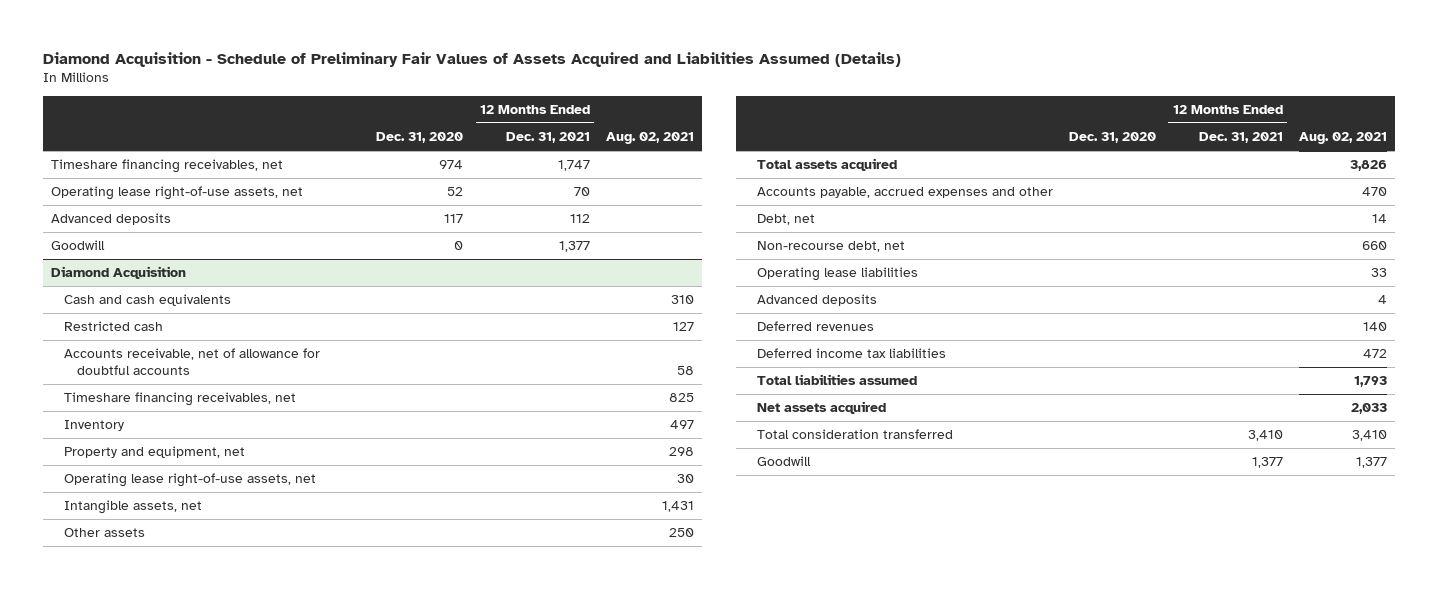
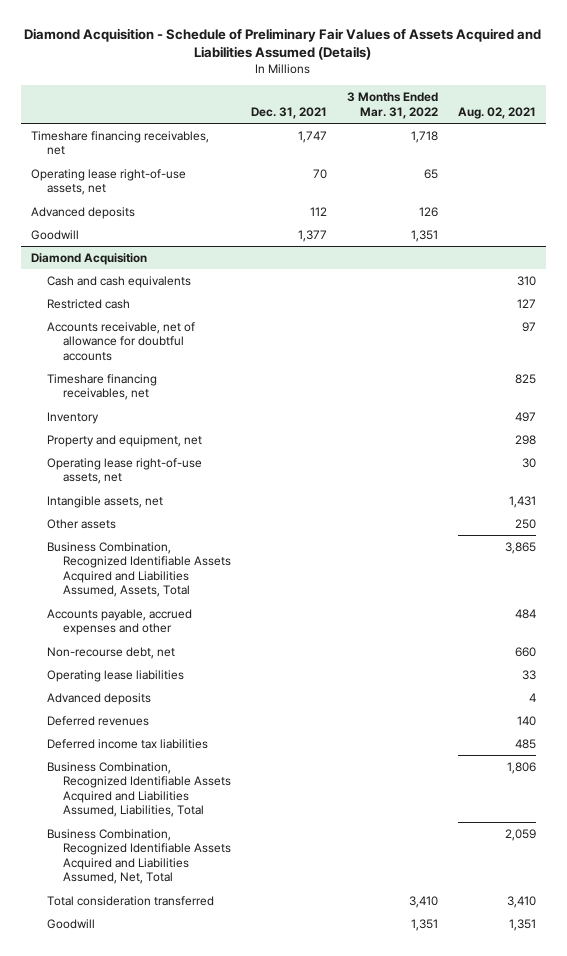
- | Dec. 31, 2020 | 12 Months Ended Dec. 31, 2021 | Aug. 02, 2021
+ | Dec. 31, 2021 | 3 Months Ended Mar. 31, 2022 | Aug. 02, 2021
@ Diamond Acquisition
- Accounts receivable, net of allowance for doubtful accounts | | | 58
+ Accounts receivable, net of allowance for doubtful accounts | | | 97
- Total assets acquired | | | 3,826
- Accounts payable, accrued expenses and other | | | 470
- Debt, net | | | 14
+ Business Combination, Recognized Identifiable Assets Acquired and Liabilities Assumed, Assets, Total | | | 3,865
+ Accounts payable, accrued expenses and other | | | 484
- Deferred income tax liabilities | | | 472
- Total liabilities assumed | | | 1,793
- Net assets acquired | | | 2,033
+ Deferred income tax liabilities | | | 485
+ Business Combination, Recognized Identifiable Assets Acquired and Liabilities Assumed, Liabilities, Total | | | 1,806
+ Business Combination, Recognized Identifiable Assets Acquired and Liabilities Assumed, Net, Total | | | 2,059
- Goodwill | | 1,377 | 1,377
+ Goodwill | | 1,351 | 1,351

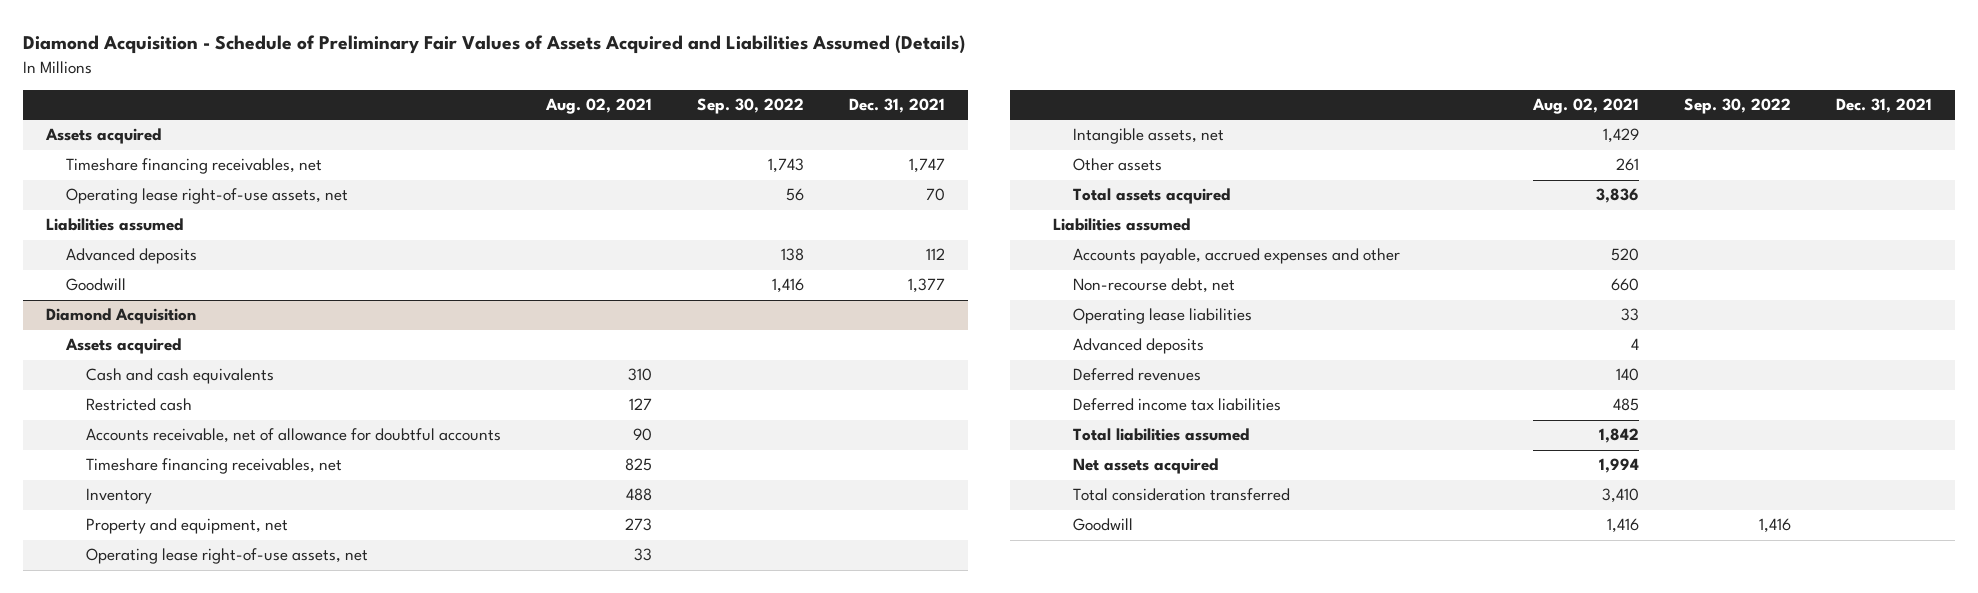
- | Dec. 31, 2021 | 3 Months Ended Mar. 31, 2022 | Aug. 02, 2021
+ | Aug. 02, 2021 | Sep. 30, 2022 | Dec. 31, 2021
+ Assets acquired
+ Liabilities assumed
@ Diamond Acquisition
+ Assets acquired
- Accounts receivable, net of allowance for doubtful accounts | | | 97
+ Accounts receivable, net of allowance for doubtful accounts | 90 | |
- Inventory | | | 497
- Property and equipment, net | | | 298
- Operating lease right-of-use assets, net | | | 30
- Intangible assets, net | | | 1,431
- Other assets | | | 250
- Business Combination, Recognized Identifiable Assets Acquired and Liabilities Assumed, Assets, Total | | | 3,865
- Accounts payable, accrued expenses and other | | | 484
+ Inventory | 488 | |
+ Property and equipment, net | 273 | |
+ Operating lease right-of-use assets, net | 33 | |
+ Intangible assets, net | 1,429 | |
+ Other assets | 261 | |
+ Total assets acquired | 3,836 | |
+ Liabilities assumed
+ Accounts payable, accrued expenses and other | 520 | |
- Business Combination, Recognized Identifiable Assets Acquired and Liabilities Assumed, Liabilities, Total | | | 1,806
- Business Combination, Recognized Identifiable Assets Acquired and Liabilities Assumed, Net, Total | | | 2,059
+ Total liabilities assumed | 1,842 | |
+ Net assets acquired | 1,994 | |
- Goodwill | | 1,351 | 1,351
+ Goodwill | 1,416 | 1,416 |

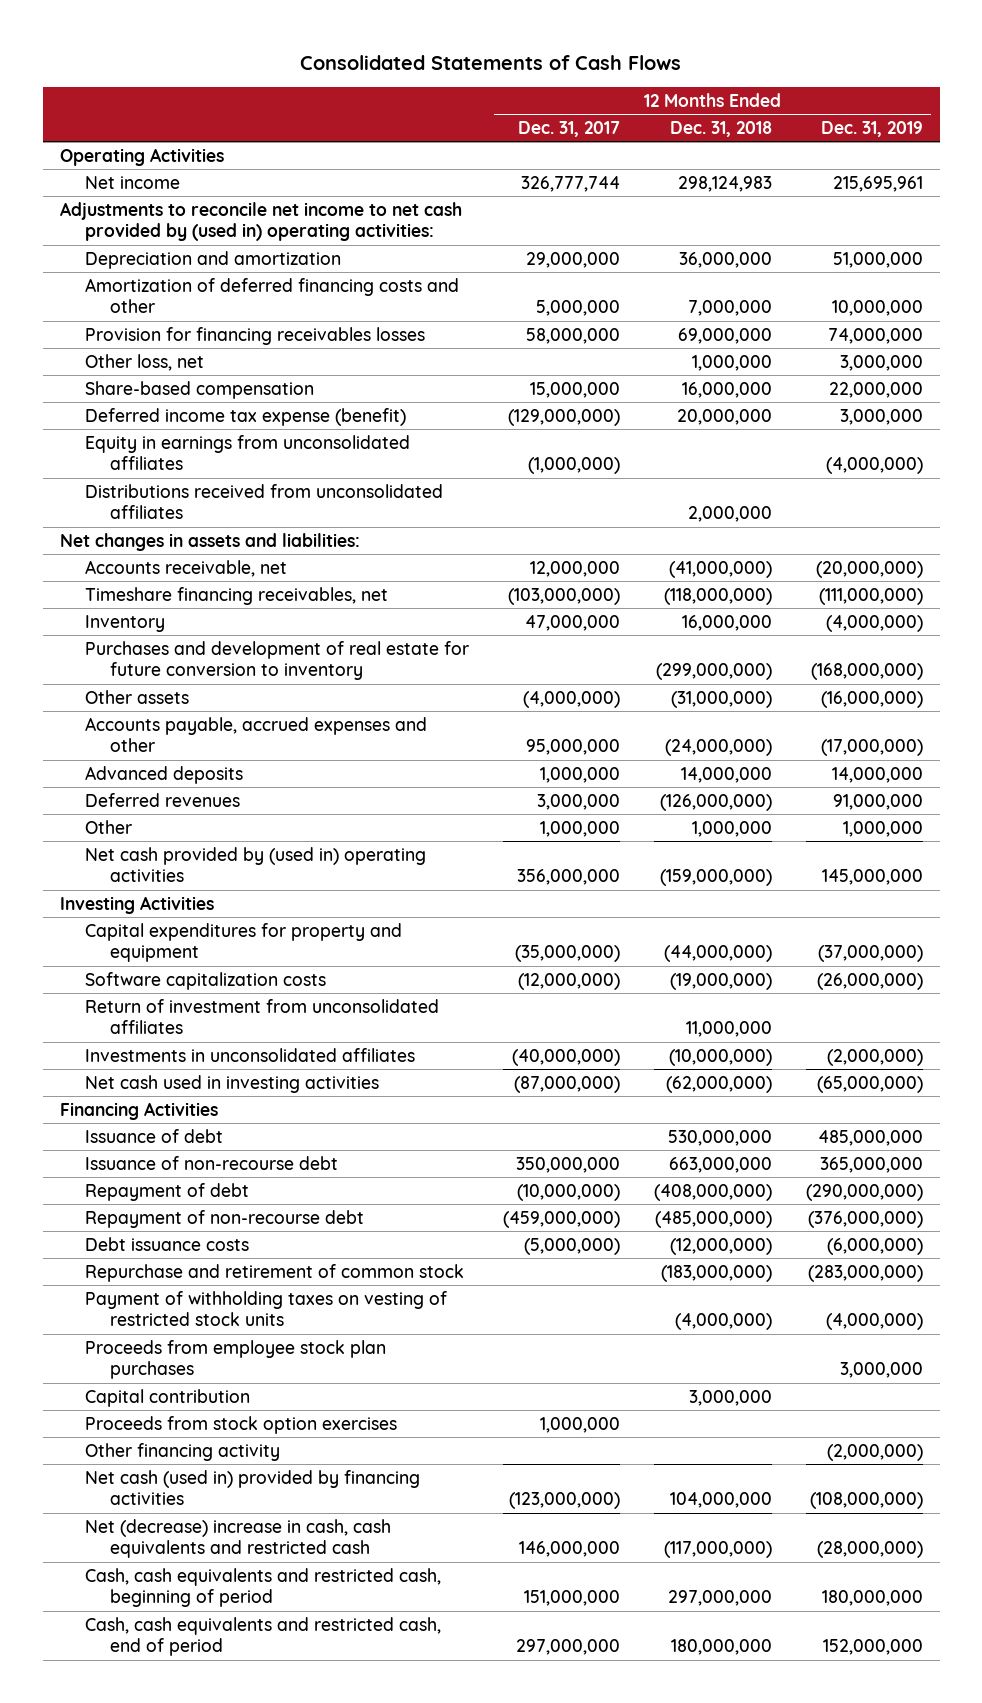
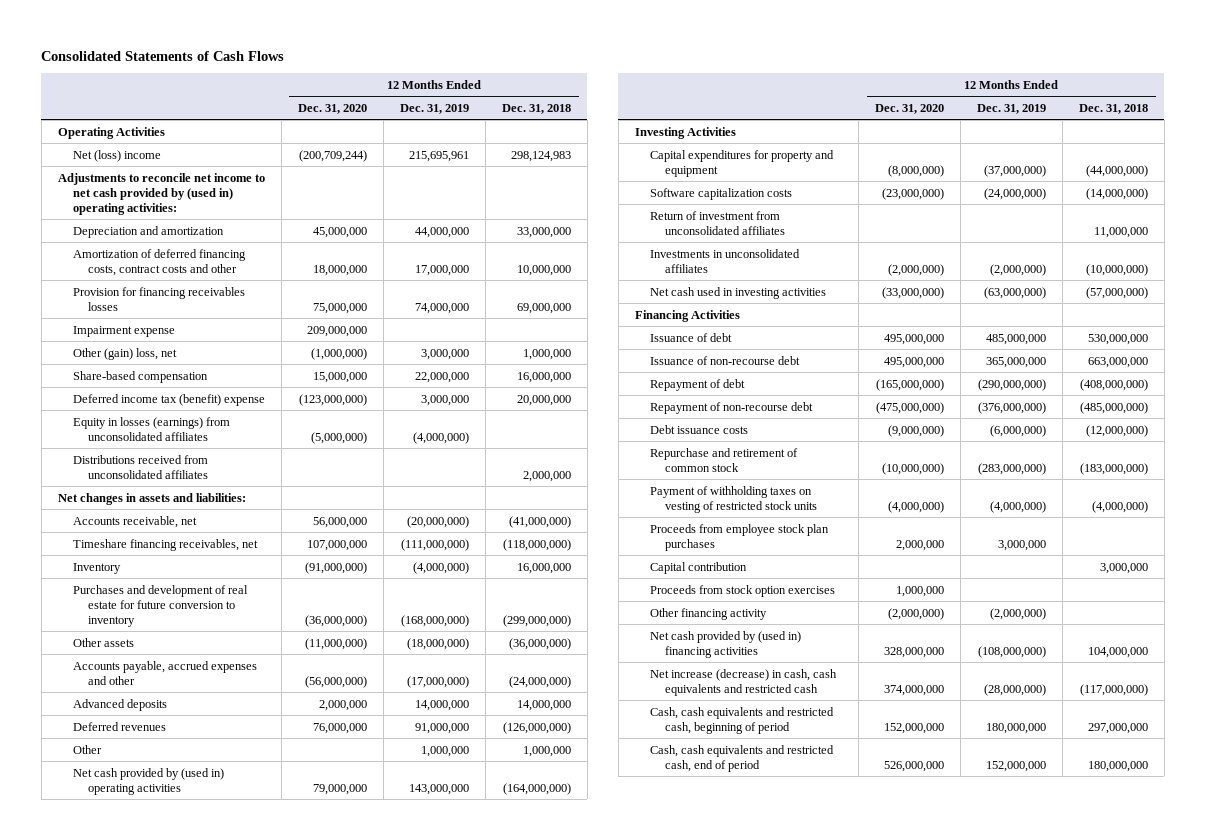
- | 12 Months Ended Dec. 31, 2017 | 12 Months Ended Dec. 31, 2018 | 12 Months Ended Dec. 31, 2019
+ | 12 Months Ended Dec. 31, 2020 | 12 Months Ended Dec. 31, 2019 | 12 Months Ended Dec. 31, 2018
- Net income | 326,777,744 | 298,124,983 | 215,695,961
+ Net (loss) income | (200,709,244) | 215,695,961 | 298,124,983
- Depreciation and amortization | 29,000,000 | 36,000,000 | 51,000,000
- Amortization of deferred financing costs and other | 5,000,000 | 7,000,000 | 10,000,000
+ Depreciation and amortization | 45,000,000 | 44,000,000 | 33,000,000
+ Amortization of deferred financing costs, contract costs and other | 18,000,000 | 17,000,000 | 10,000,000
- Other loss, net | | 1,000,000 | 3,000,000
+ Impairment expense | 209,000,000 | |
+ Other (gain) loss, net | (1,000,000) | 3,000,000 | 1,000,000
- Deferred income tax expense (benefit) | (129,000,000) | 20,000,000 | 3,000,000
- Equity in earnings from unconsolidated affiliates | (1,000,000) | | (4,000,000)
+ Deferred income tax (benefit) expense | (123,000,000) | 3,000,000 | 20,000,000
+ Equity in losses (earnings) from unconsolidated affiliates | (5,000,000) | (4,000,000) |
- Other assets | (4,000,000) | (31,000,000) | (16,000,000)
+ Other assets | (11,000,000) | (18,000,000) | (36,000,000)
- Net cash provided by (used in) operating activities | 356,000,000 | (159,000,000) | 145,000,000
+ Net cash provided by (used in) operating activities | 79,000,000 | 143,000,000 | (164,000,000)
- Software capitalization costs | (12,000,000) | (19,000,000) | (26,000,000)
+ Software capitalization costs | (23,000,000) | (24,000,000) | (14,000,000)
- Net cash used in investing activities | (87,000,000) | (62,000,000) | (65,000,000)
+ Net cash used in investing activities | (33,000,000) | (63,000,000) | (57,000,000)
- Net cash (used in) provided by financing activities | (123,000,000) | 104,000,000 | (108,000,000)
- Net (decrease) increase in cash, cash equivalents and restricted cash | 146,000,000 | (117,000,000) | (28,000,000)
+ Net cash provided by (used in) financing activities | 328,000,000 | (108,000,000) | 104,000,000
+ Net increase (decrease) in cash, cash equivalents and restricted cash | 374,000,000 | (28,000,000) | (117,000,000)

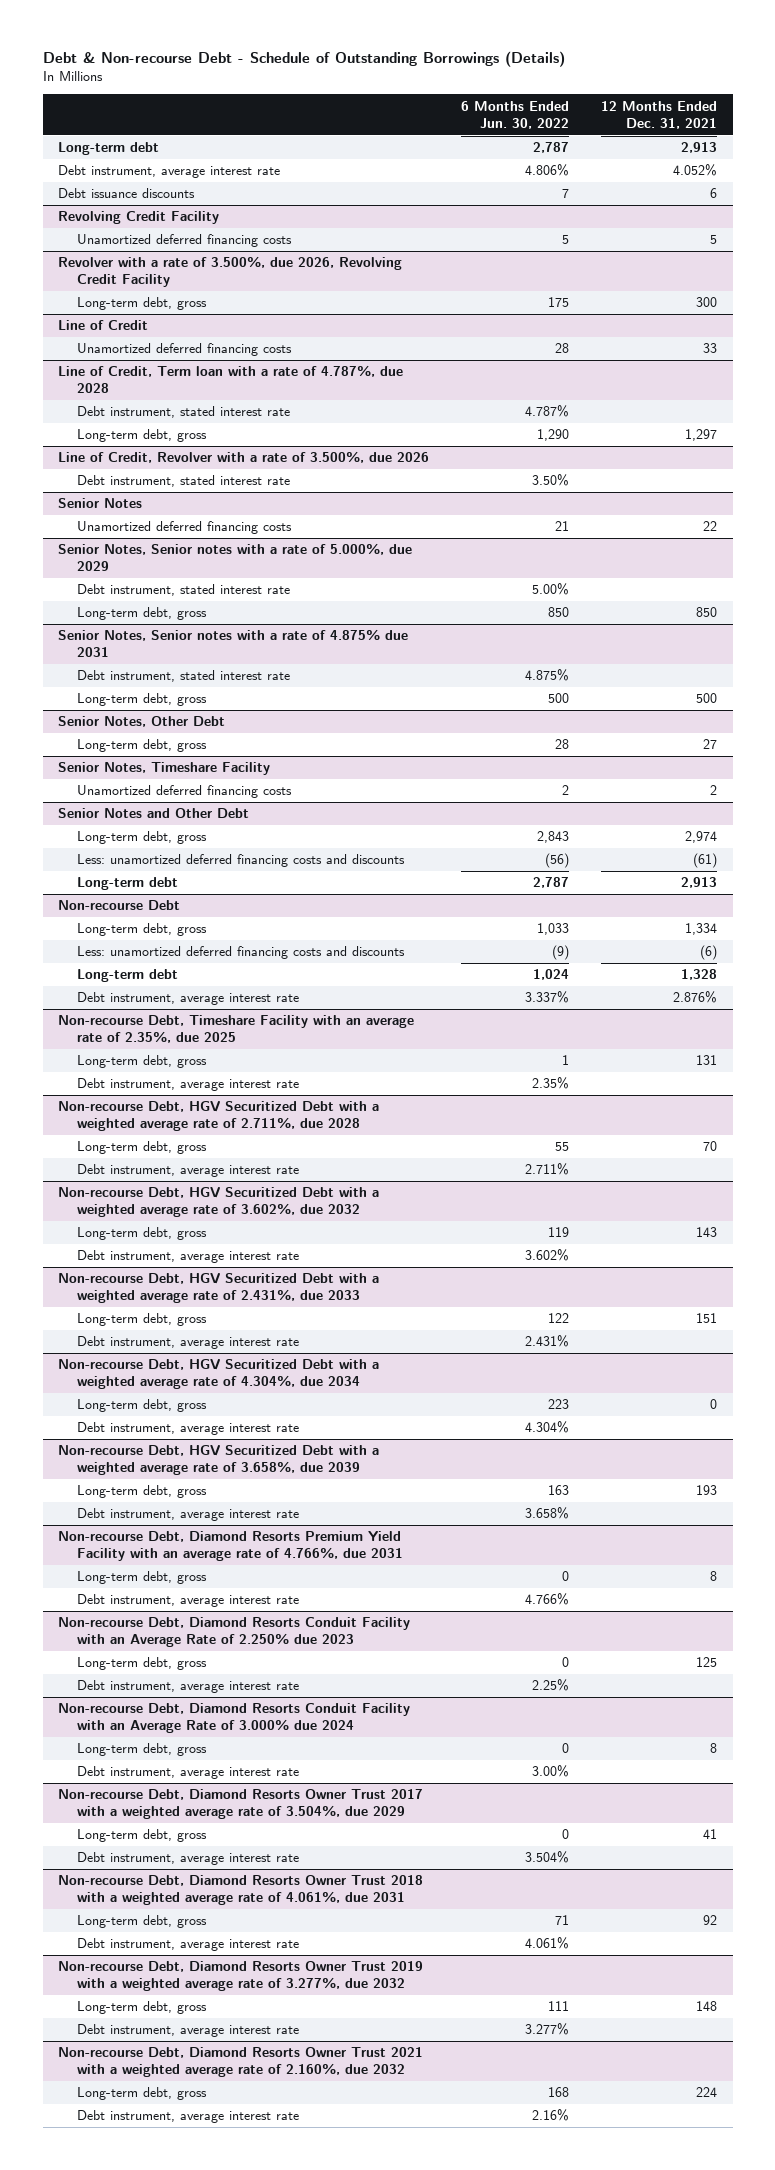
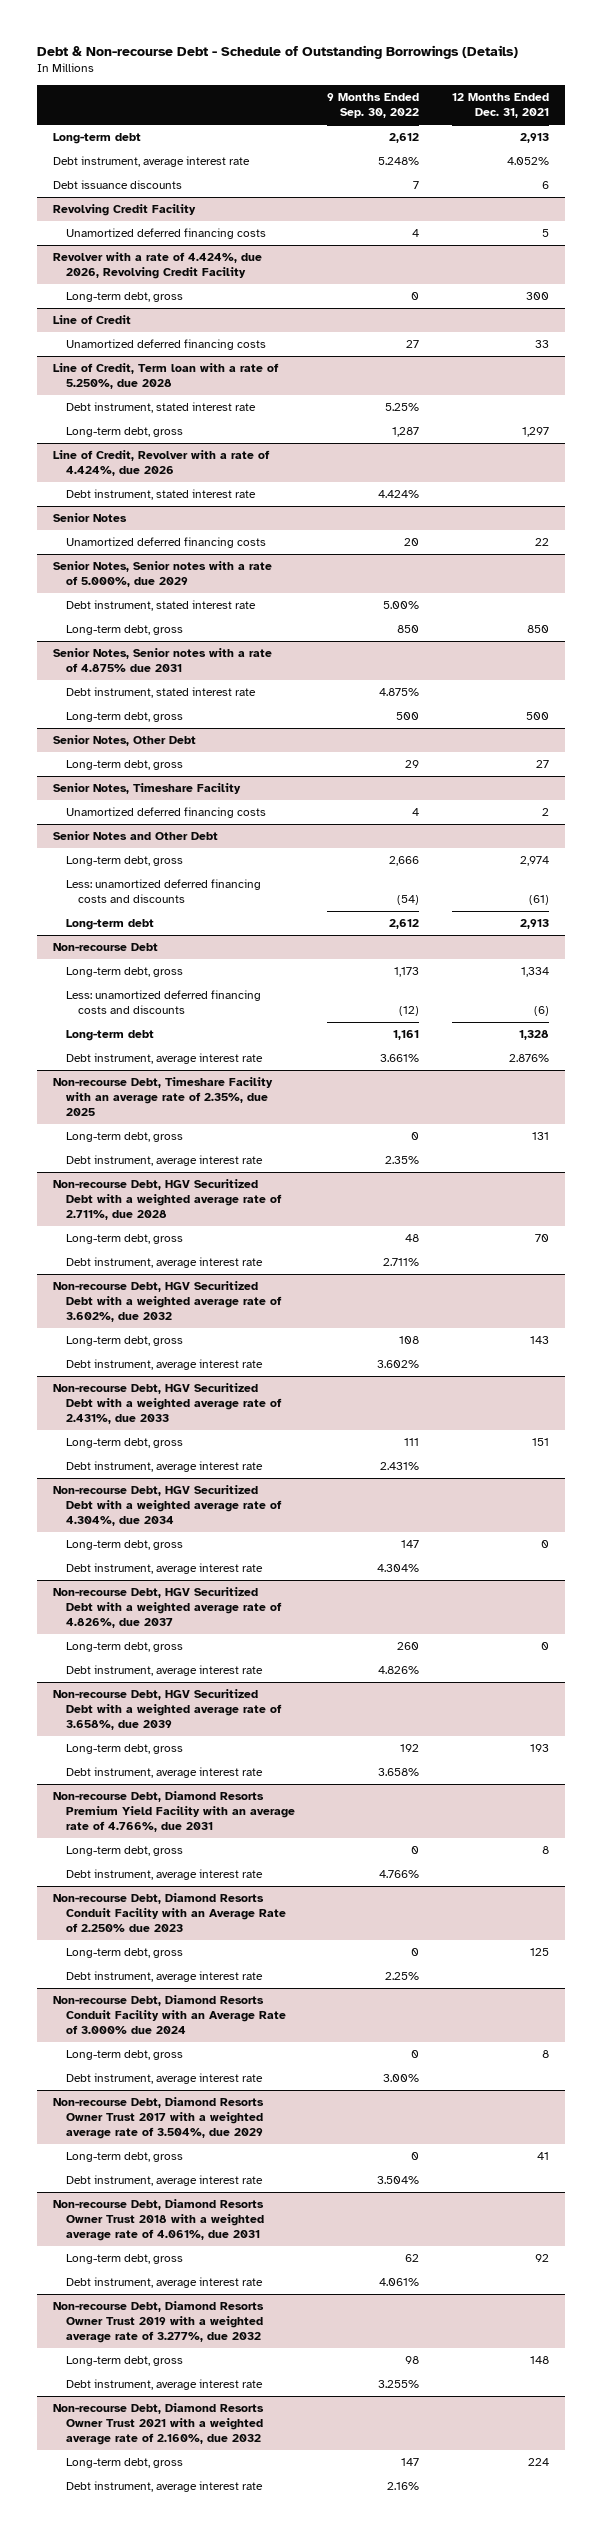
- | 6 Months Ended Jun. 30, 2022 | 12 Months Ended Dec. 31, 2021
+ | 9 Months Ended Sep. 30, 2022 | 12 Months Ended Dec. 31, 2021
- Revolver with a rate of 3.500%, due 2026, Revolving Credit Facility
+ Revolver with a rate of 4.424%, due 2026, Revolving Credit Facility
- Line of Credit, Term loan with a rate of 4.787%, due 2028
+ Line of Credit, Term loan with a rate of 5.250%, due 2028
- Line of Credit, Revolver with a rate of 3.500%, due 2026
+ Line of Credit, Revolver with a rate of 4.424%, due 2026
+ Non-recourse Debt, HGV Securitized Debt with a weighted average rate of 4.826%, due 2037
+ Long-term debt, gross | 260 | 0
+ Debt instrument, average interest rate | 4.826% |

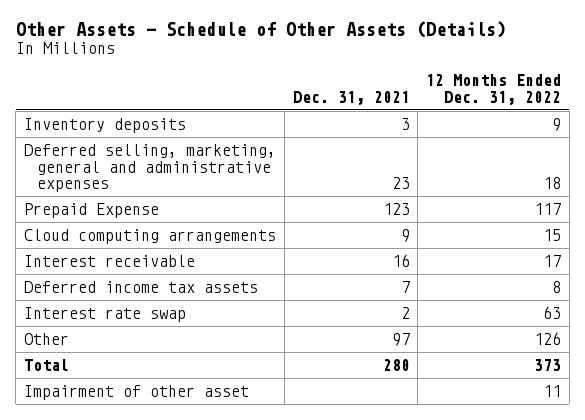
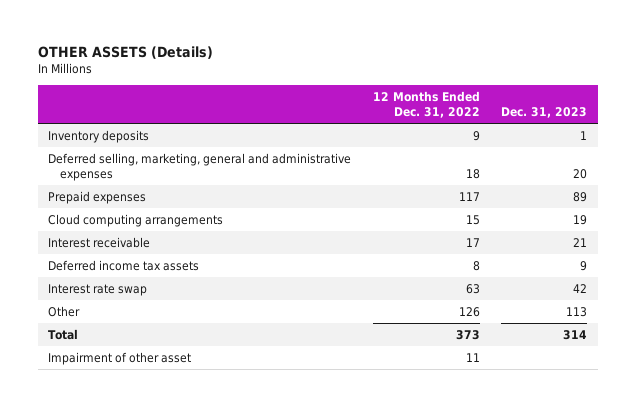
- Other Assets - Schedule of Other Assets (Details)
+ OTHER ASSETS (Details)
- | Dec. 31, 2021 | 12 Months Ended Dec. 31, 2022
+ | 12 Months Ended Dec. 31, 2022 | Dec. 31, 2023
- Prepaid Expense | 123 | 117
+ Prepaid expenses | 117 | 89

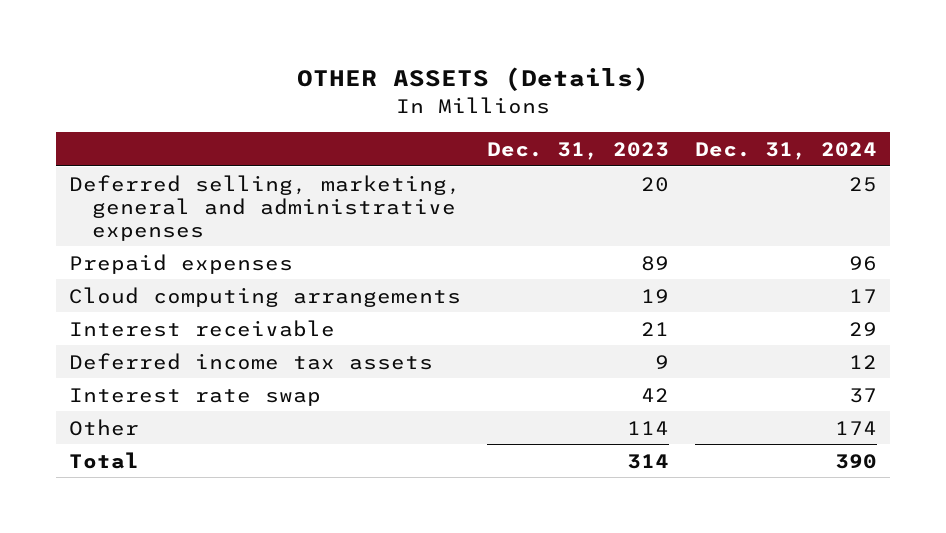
- | 12 Months Ended Dec. 31, 2022 | Dec. 31, 2023
+ | Dec. 31, 2023 | Dec. 31, 2024
- Inventory deposits | 9 | 1
- Other | 126 | 113
+ Other | 114 | 174
- Impairment of other asset | 11 |

